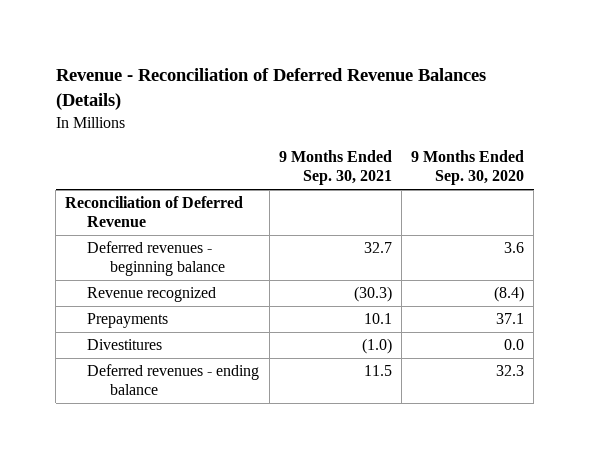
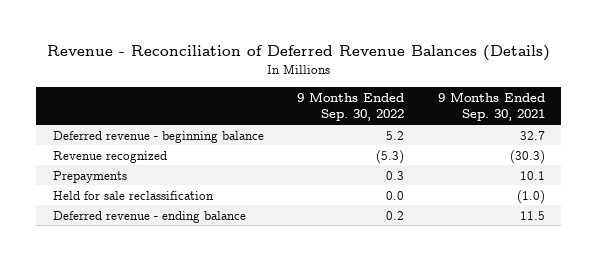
- | 9 Months Ended Sep. 30, 2021 | 9 Months Ended Sep. 30, 2020
+ | 9 Months Ended Sep. 30, 2022 | 9 Months Ended Sep. 30, 2021
- Reconciliation of Deferred Revenue
- Deferred revenues - beginning balance | 32.7 | 3.6
+ Deferred revenue - beginning balance | 5.2 | 32.7
- Divestitures | (1.0) | 0.0
- Deferred revenues - ending balance | 11.5 | 32.3
+ Held for sale reclassification | 0.0 | (1.0)
+ Deferred revenue - ending balance | 0.2 | 11.5

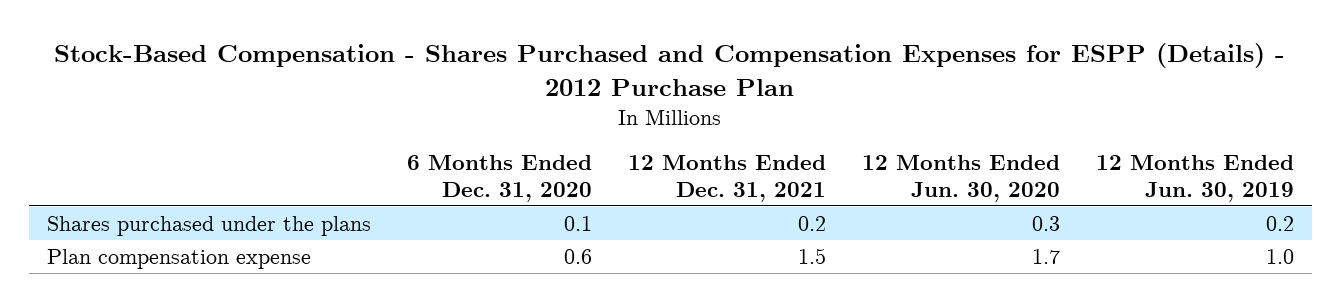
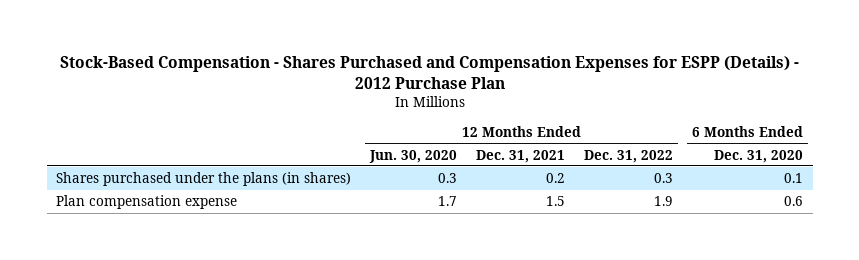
- | 6 Months Ended Dec. 31, 2020 | 12 Months Ended Dec. 31, 2021 | 12 Months Ended Jun. 30, 2020 | 12 Months Ended Jun. 30, 2019
+ | 12 Months Ended Jun. 30, 2020 | 12 Months Ended Dec. 31, 2021 | 12 Months Ended Dec. 31, 2022 | 6 Months Ended Dec. 31, 2020
- Shares purchased under the plans | 0.1 | 0.2 | 0.3 | 0.2
+ Shares purchased under the plans (in shares) | 0.3 | 0.2 | 0.3 | 0.1

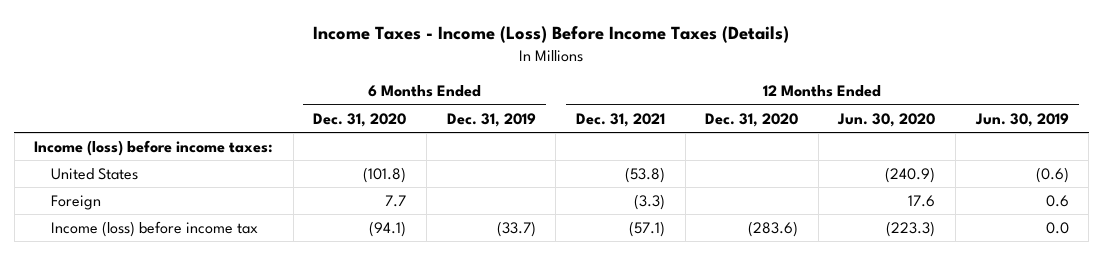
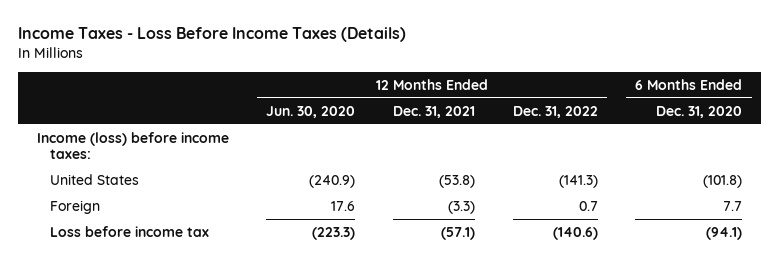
- Income Taxes - Income (Loss) Before Income Taxes (Details)
+ Income Taxes - Loss Before Income Taxes (Details)
- | 6 Months Ended Dec. 31, 2020 | 6 Months Ended Dec. 31, 2019 | 12 Months Ended Dec. 31, 2021 | 12 Months Ended Dec. 31, 2020 | 12 Months Ended Jun. 30, 2020 | 12 Months Ended Jun. 30, 2019
+ | 12 Months Ended Jun. 30, 2020 | 12 Months Ended Dec. 31, 2021 | 12 Months Ended Dec. 31, 2022 | 6 Months Ended Dec. 31, 2020
- Income (loss) before income tax | (94.1) | (33.7) | (57.1) | (283.6) | (223.3) | 0.0
+ Loss before income tax | (223.3) | (57.1) | (140.6) | (94.1)

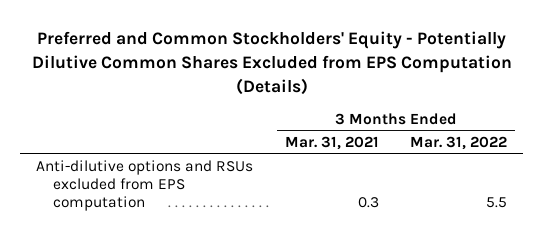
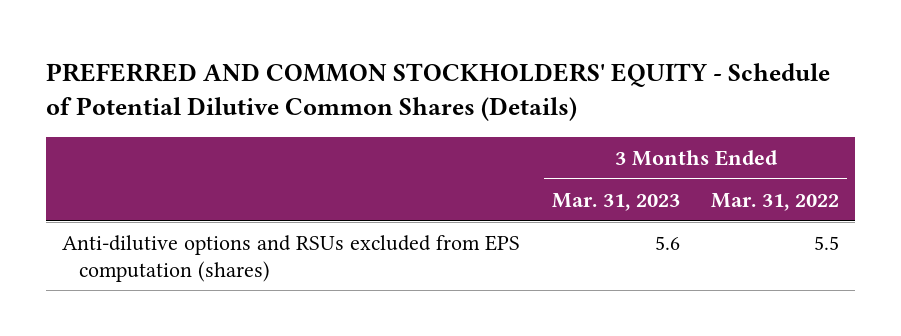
- Preferred and Common Stockholders' Equity - Potentially Dilutive Common Shares Excluded from EPS Computation (Details)
+ PREFERRED AND COMMON STOCKHOLDERS' EQUITY - Schedule of Potential Dilutive Common Shares (Details)
- | 3 Months Ended Mar. 31, 2021 | 3 Months Ended Mar. 31, 2022
+ | 3 Months Ended Mar. 31, 2023 | 3 Months Ended Mar. 31, 2022
- Anti-dilutive options and RSUs excluded from EPS computation | 0.3 | 5.5
+ Anti-dilutive options and RSUs excluded from EPS computation (shares) | 5.6 | 5.5

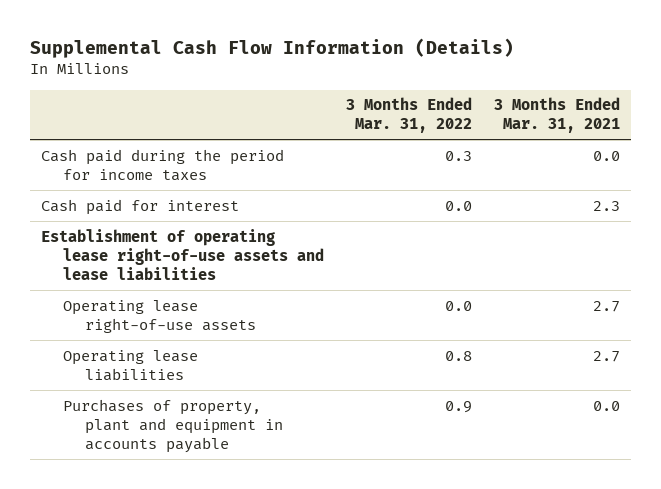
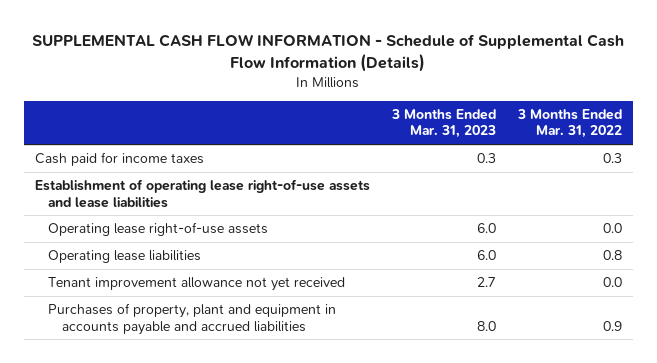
- Supplemental Cash Flow Information (Details)
+ SUPPLEMENTAL CASH FLOW INFORMATION - Schedule of Supplemental Cash Flow Information (Details)
- | 3 Months Ended Mar. 31, 2022 | 3 Months Ended Mar. 31, 2021
+ | 3 Months Ended Mar. 31, 2023 | 3 Months Ended Mar. 31, 2022
- Cash paid during the period for income taxes | 0.3 | 0.0
- Cash paid for interest | 0.0 | 2.3
+ Cash paid for income taxes | 0.3 | 0.3
- Purchases of property, plant and equipment in accounts payable | 0.9 | 0.0
+ Tenant improvement allowance not yet received | 2.7 | 0.0
+ Purchases of property, plant and equipment in accounts payable and accrued liabilities | 8.0 | 0.9

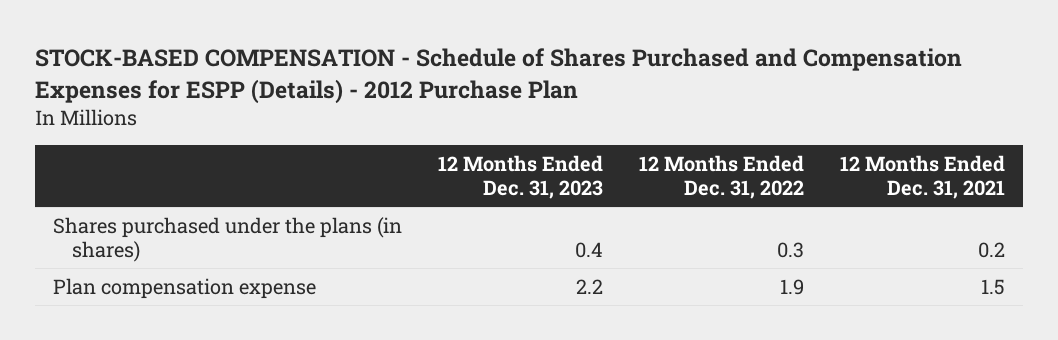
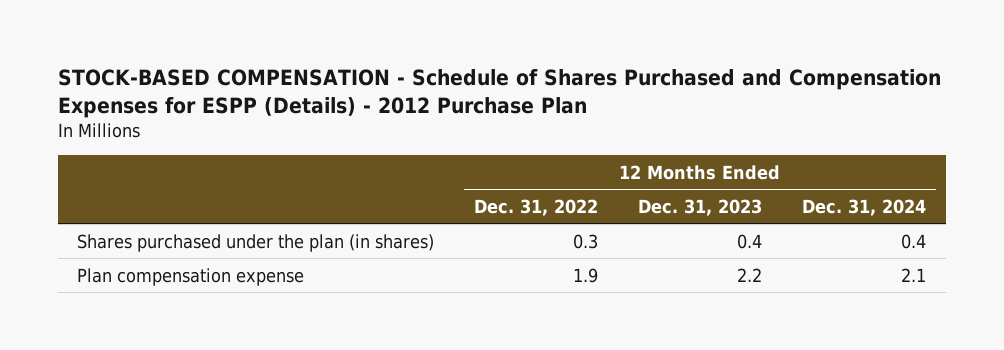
- | 12 Months Ended Dec. 31, 2023 | 12 Months Ended Dec. 31, 2022 | 12 Months Ended Dec. 31, 2021
+ | 12 Months Ended Dec. 31, 2022 | 12 Months Ended Dec. 31, 2023 | 12 Months Ended Dec. 31, 2024
- Shares purchased under the plans (in shares) | 0.4 | 0.3 | 0.2
+ Shares purchased under the plan (in shares) | 0.3 | 0.4 | 0.4

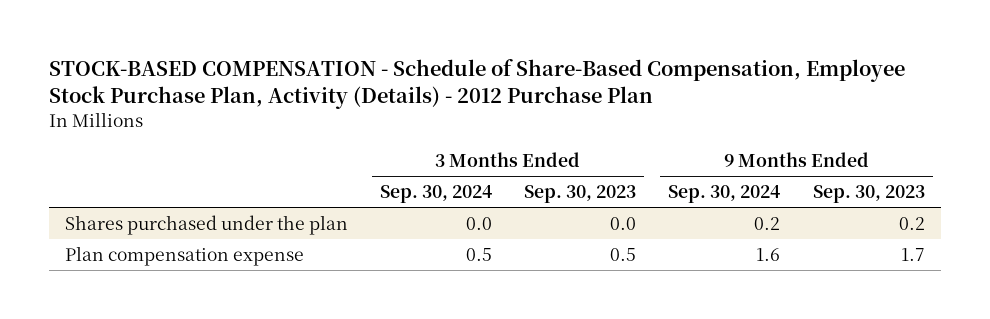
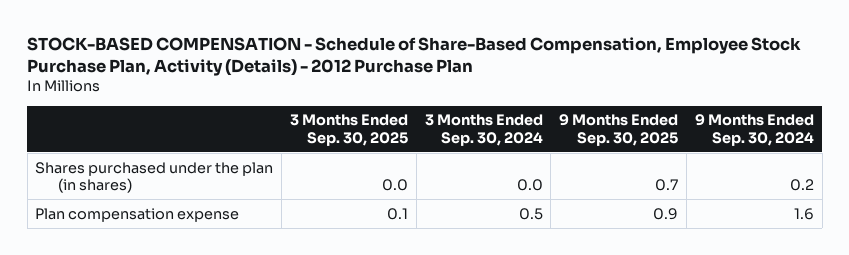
- | 3 Months Ended Sep. 30, 2024 | 3 Months Ended Sep. 30, 2023 | 9 Months Ended Sep. 30, 2024 | 9 Months Ended Sep. 30, 2023
+ | 3 Months Ended Sep. 30, 2025 | 3 Months Ended Sep. 30, 2024 | 9 Months Ended Sep. 30, 2025 | 9 Months Ended Sep. 30, 2024
- Shares purchased under the plan | 0.0 | 0.0 | 0.2 | 0.2
+ Shares purchased under the plan (in shares) | 0.0 | 0.0 | 0.7 | 0.2

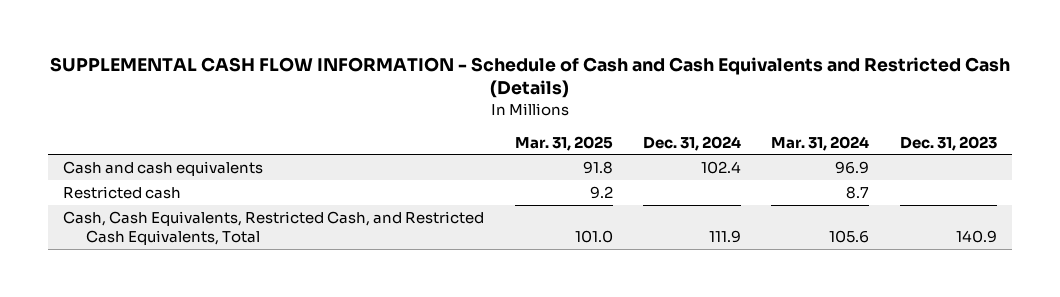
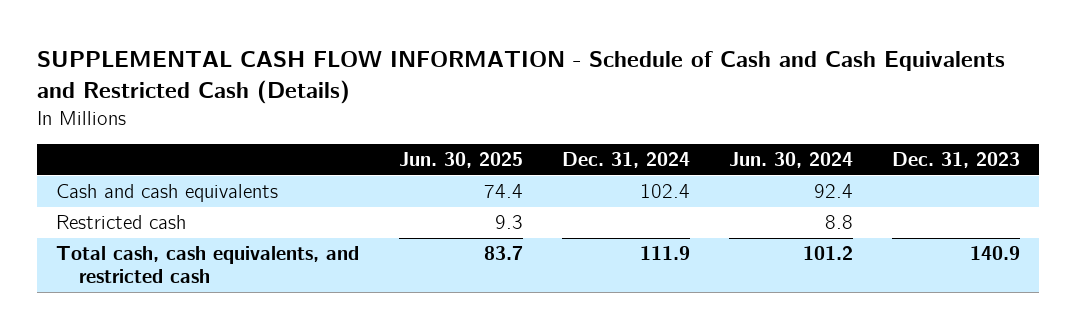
- | Mar. 31, 2025 | Dec. 31, 2024 | Mar. 31, 2024 | Dec. 31, 2023
+ | Jun. 30, 2025 | Dec. 31, 2024 | Jun. 30, 2024 | Dec. 31, 2023
- Cash, Cash Equivalents, Restricted Cash, and Restricted Cash Equivalents, Total | 101.0 | 111.9 | 105.6 | 140.9
+ Total cash, cash equivalents, and restricted cash | 83.7 | 111.9 | 101.2 | 140.9

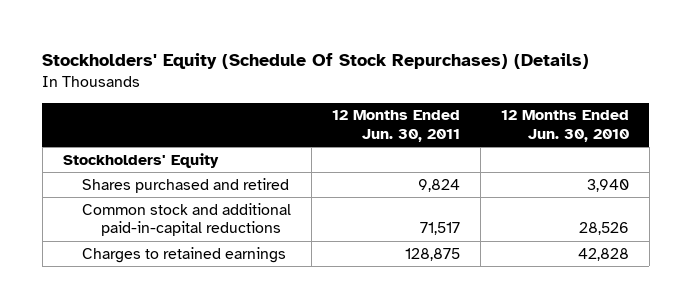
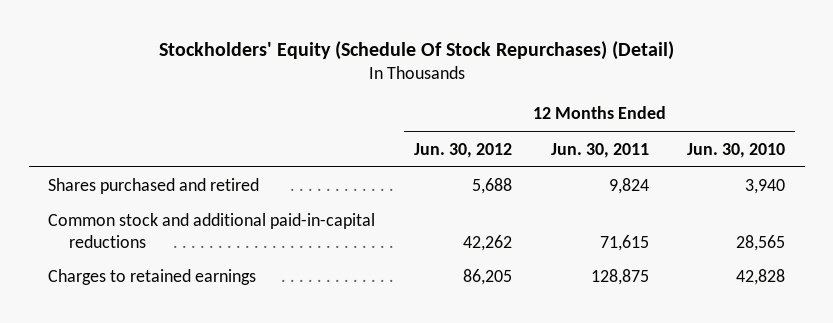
- Stockholders' Equity (Schedule Of Stock Repurchases) (Details)
+ Stockholders' Equity (Schedule Of Stock Repurchases) (Detail)
- | 12 Months Ended Jun. 30, 2011 | 12 Months Ended Jun. 30, 2010
+ | 12 Months Ended Jun. 30, 2012 | 12 Months Ended Jun. 30, 2011 | 12 Months Ended Jun. 30, 2010
- Stockholders' Equity
- Common stock and additional paid-in-capital reductions | 71,517 | 28,526
+ Common stock and additional paid-in-capital reductions | 42,262 | 71,615 | 28,565

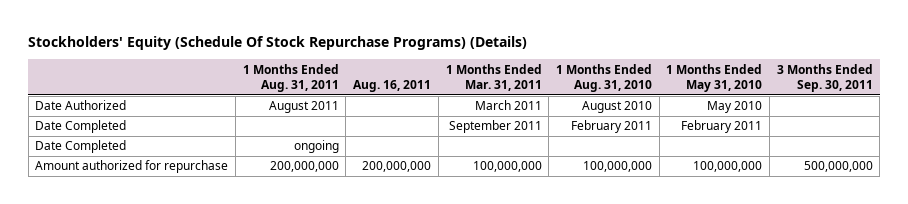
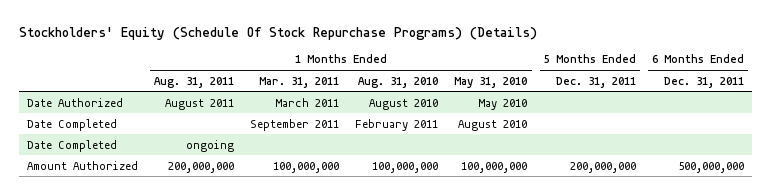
- | 1 Months Ended Aug. 31, 2011 | Aug. 16, 2011 | 1 Months Ended Mar. 31, 2011 | 1 Months Ended Aug. 31, 2010 | 1 Months Ended May 31, 2010 | 3 Months Ended Sep. 30, 2011
+ | 1 Months Ended Aug. 31, 2011 | 1 Months Ended Mar. 31, 2011 | 1 Months Ended Aug. 31, 2010 | 1 Months Ended May 31, 2010 | 5 Months Ended Dec. 31, 2011 | 6 Months Ended Dec. 31, 2011
- Date Completed | | | September 2011 | February 2011 | February 2011 |
+ Date Completed | | September 2011 | February 2011 | August 2010 | |
- Amount authorized for repurchase | 200,000,000 | 200,000,000 | 100,000,000 | 100,000,000 | 100,000,000 | 500,000,000
+ Amount Authorized | 200,000,000 | 100,000,000 | 100,000,000 | 100,000,000 | 200,000,000 | 500,000,000

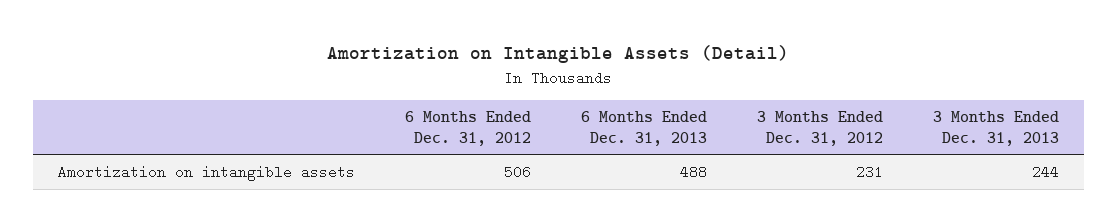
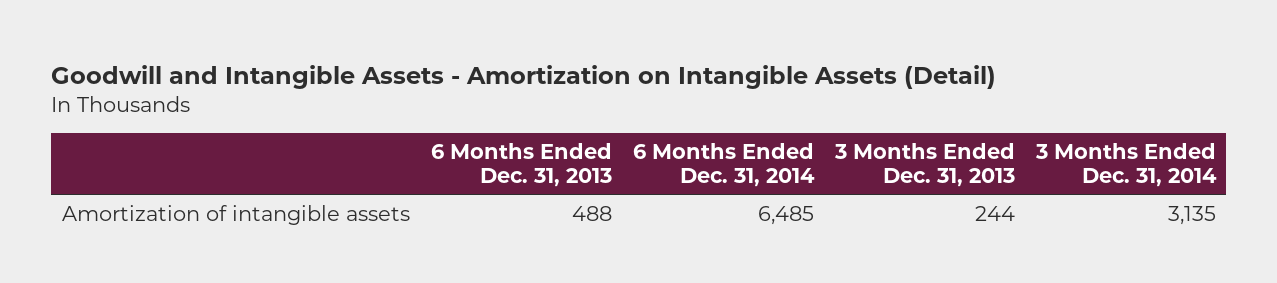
- Amortization on Intangible Assets (Detail)
+ Goodwill and Intangible Assets - Amortization on Intangible Assets (Detail)
- | 6 Months Ended Dec. 31, 2012 | 6 Months Ended Dec. 31, 2013 | 3 Months Ended Dec. 31, 2012 | 3 Months Ended Dec. 31, 2013
+ | 6 Months Ended Dec. 31, 2013 | 6 Months Ended Dec. 31, 2014 | 3 Months Ended Dec. 31, 2013 | 3 Months Ended Dec. 31, 2014
- Amortization on intangible assets | 506 | 488 | 231 | 244
+ Amortization of intangible assets | 488 | 6,485 | 244 | 3,135

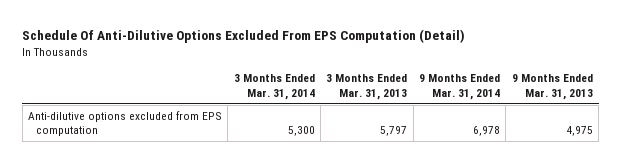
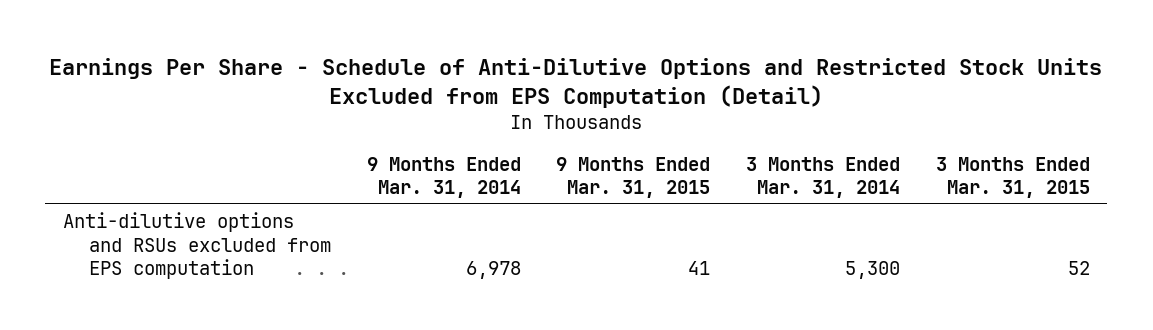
- Schedule Of Anti-Dilutive Options Excluded From EPS Computation (Detail)
+ Earnings Per Share - Schedule of Anti-Dilutive Options and Restricted Stock Units Excluded from EPS Computation (Detail)
- | 3 Months Ended Mar. 31, 2014 | 3 Months Ended Mar. 31, 2013 | 9 Months Ended Mar. 31, 2014 | 9 Months Ended Mar. 31, 2013
+ | 9 Months Ended Mar. 31, 2014 | 9 Months Ended Mar. 31, 2015 | 3 Months Ended Mar. 31, 2014 | 3 Months Ended Mar. 31, 2015
- Anti-dilutive options excluded from EPS computation | 5,300 | 5,797 | 6,978 | 4,975
+ Anti-dilutive options and RSUs excluded from EPS computation | 6,978 | 41 | 5,300 | 52

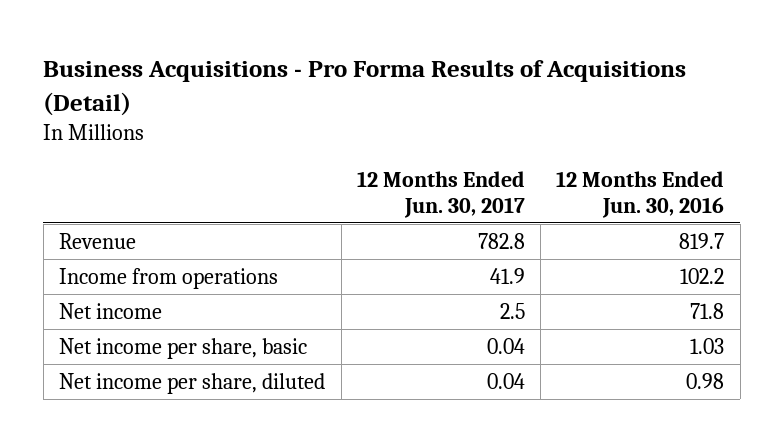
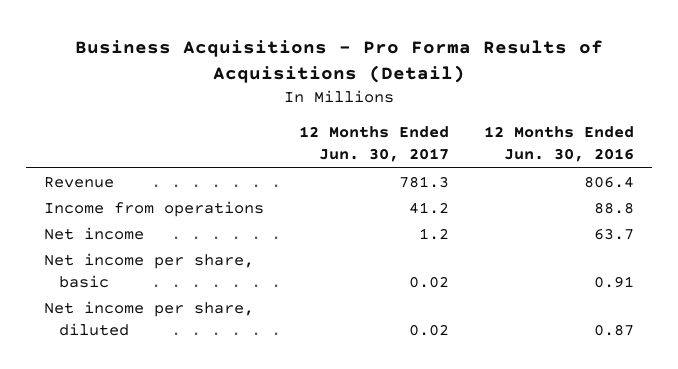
- Revenue | 782.8 | 819.7
- Income from operations | 41.9 | 102.2
- Net income | 2.5 | 71.8
- Net income per share, basic | 0.04 | 1.03
- Net income per share, diluted | 0.04 | 0.98
+ Revenue | 781.3 | 806.4
+ Income from operations | 41.2 | 88.8
+ Net income | 1.2 | 63.7
+ Net income per share, basic | 0.02 | 0.91
+ Net income per share, diluted | 0.02 | 0.87

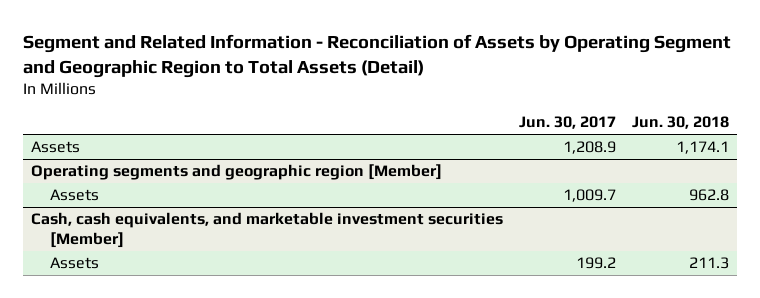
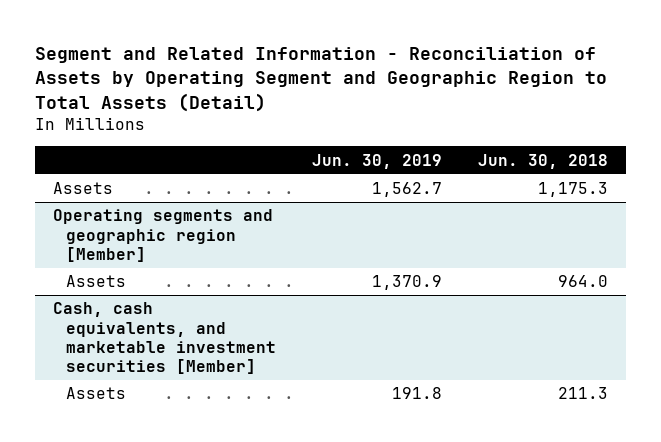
- | Jun. 30, 2017 | Jun. 30, 2018
+ | Jun. 30, 2019 | Jun. 30, 2018
- Assets | 1,208.9 | 1,174.1
+ Assets | 1,562.7 | 1,175.3
@ Operating segments and geographic region [Member]
- Assets | 1,009.7 | 962.8
+ Assets | 1,370.9 | 964.0

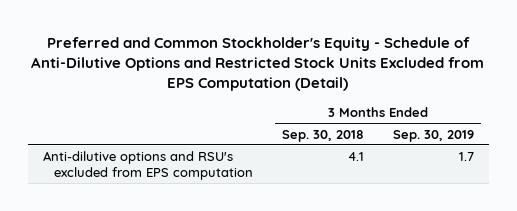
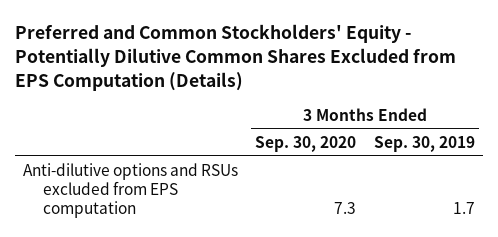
- Preferred and Common Stockholder's Equity - Schedule of Anti-Dilutive Options and Restricted Stock Units Excluded from EPS Computation (Detail)
+ Preferred and Common Stockholders' Equity - Potentially Dilutive Common Shares Excluded from EPS Computation (Details)
- | 3 Months Ended Sep. 30, 2018 | 3 Months Ended Sep. 30, 2019
+ | 3 Months Ended Sep. 30, 2020 | 3 Months Ended Sep. 30, 2019
- Anti-dilutive options and RSU's excluded from EPS computation | 4.1 | 1.7
+ Anti-dilutive options and RSUs excluded from EPS computation | 7.3 | 1.7

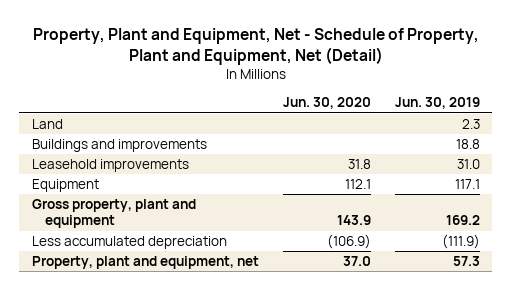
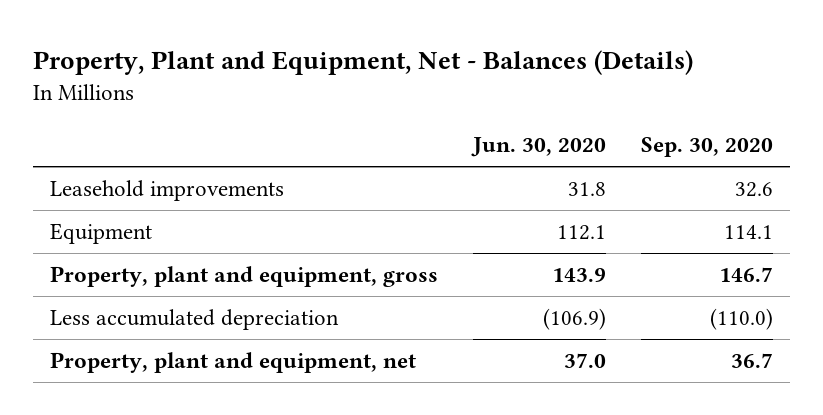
- Property, Plant and Equipment, Net - Schedule of Property, Plant and Equipment, Net (Detail)
+ Property, Plant and Equipment, Net - Balances (Details)
- | Jun. 30, 2020 | Jun. 30, 2019
+ | Jun. 30, 2020 | Sep. 30, 2020
- Land | | 2.3
- Buildings and improvements | | 18.8
- Gross property, plant and equipment | 143.9 | 169.2
+ Property, plant and equipment, gross | 143.9 | 146.7

